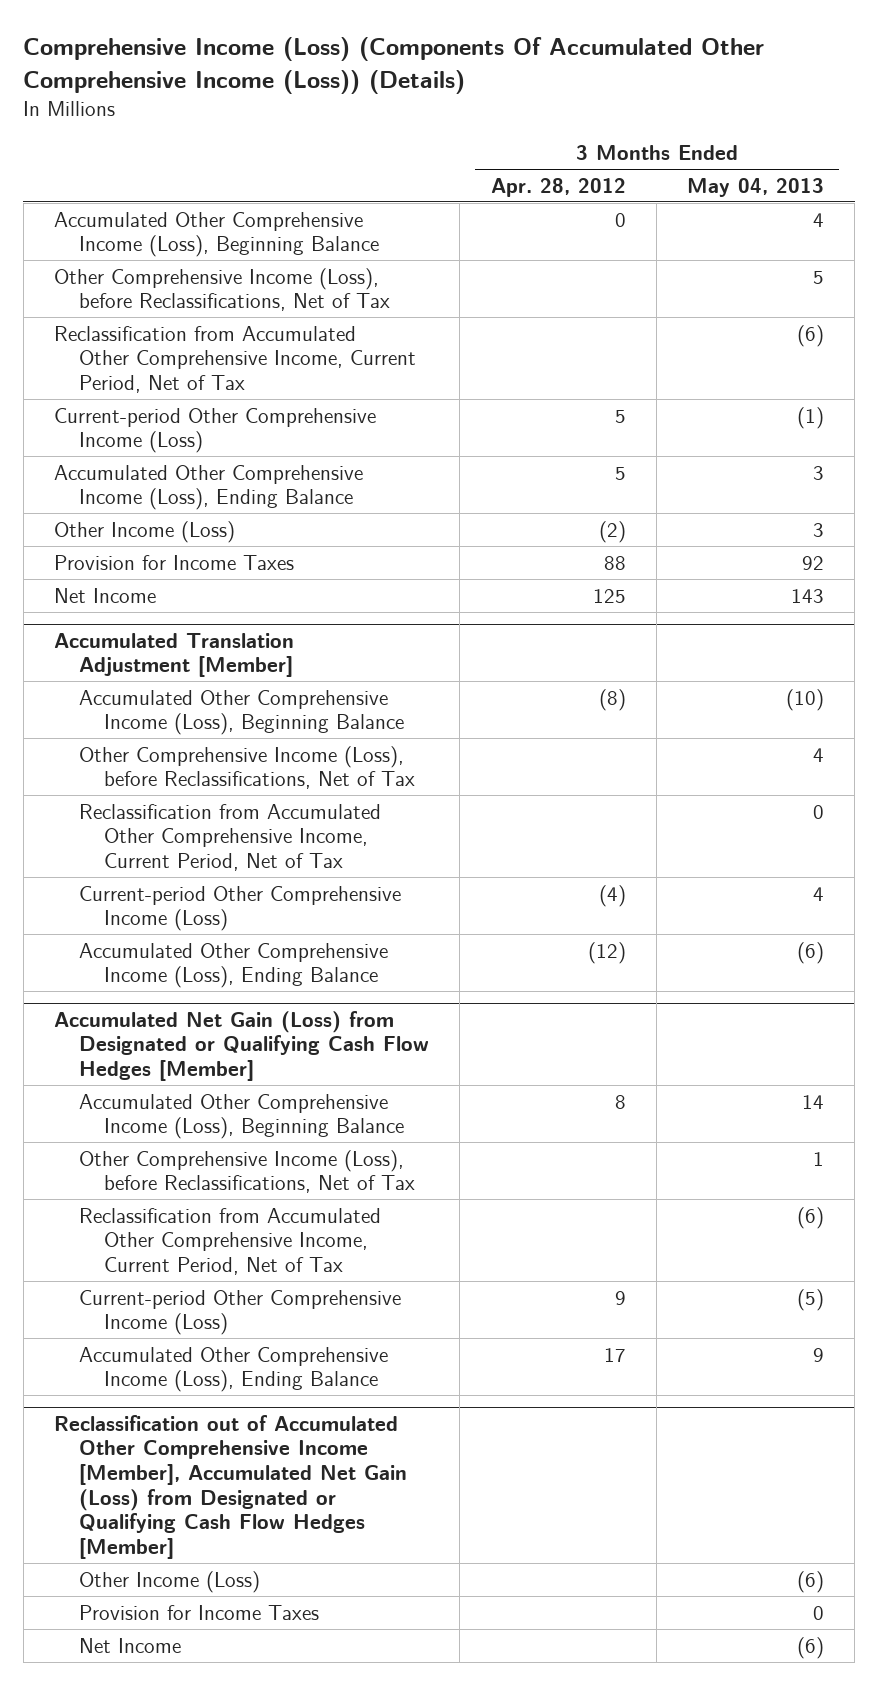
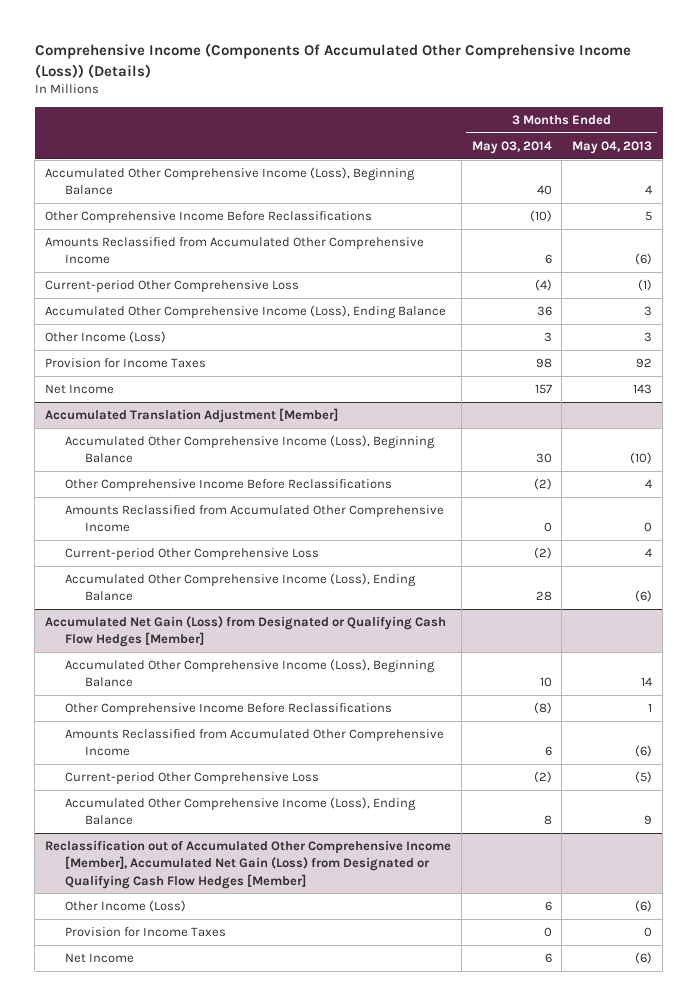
- Comprehensive Income (Loss) (Components Of Accumulated Other Comprehensive Income (Loss)) (Details)
+ Comprehensive Income (Components Of Accumulated Other Comprehensive Income (Loss)) (Details)
- | 3 Months Ended Apr. 28, 2012 | 3 Months Ended May 04, 2013
+ | 3 Months Ended May 03, 2014 | 3 Months Ended May 04, 2013
- Other Comprehensive Income (Loss), before Reclassifications, Net of Tax | | 5
- Reclassification from Accumulated Other Comprehensive Income, Current Period, Net of Tax | | (6)
- Current-period Other Comprehensive Income (Loss) | 5 | (1)
+ Other Comprehensive Income Before Reclassifications | (10) | 5
+ Amounts Reclassified from Accumulated Other Comprehensive Income | 6 | (6)
+ Current-period Other Comprehensive Loss | (4) | (1)
@ Accumulated Translation Adjustment [Member]
- Other Comprehensive Income (Loss), before Reclassifications, Net of Tax | | 4
- Reclassification from Accumulated Other Comprehensive Income, Current Period, Net of Tax | | 0
- Current-period Other Comprehensive Income (Loss) | (4) | 4
+ Other Comprehensive Income Before Reclassifications | (2) | 4
+ Amounts Reclassified from Accumulated Other Comprehensive Income | 0 | 0
+ Current-period Other Comprehensive Loss | (2) | 4
@ Accumulated Net Gain (Loss) from Designated or Qualifying Cash Flow Hedges [Member]
- Other Comprehensive Income (Loss), before Reclassifications, Net of Tax | | 1
- Reclassification from Accumulated Other Comprehensive Income, Current Period, Net of Tax | | (6)
- Current-period Other Comprehensive Income (Loss) | 9 | (5)
+ Other Comprehensive Income Before Reclassifications | (8) | 1
+ Amounts Reclassified from Accumulated Other Comprehensive Income | 6 | (6)
+ Current-period Other Comprehensive Loss | (2) | (5)

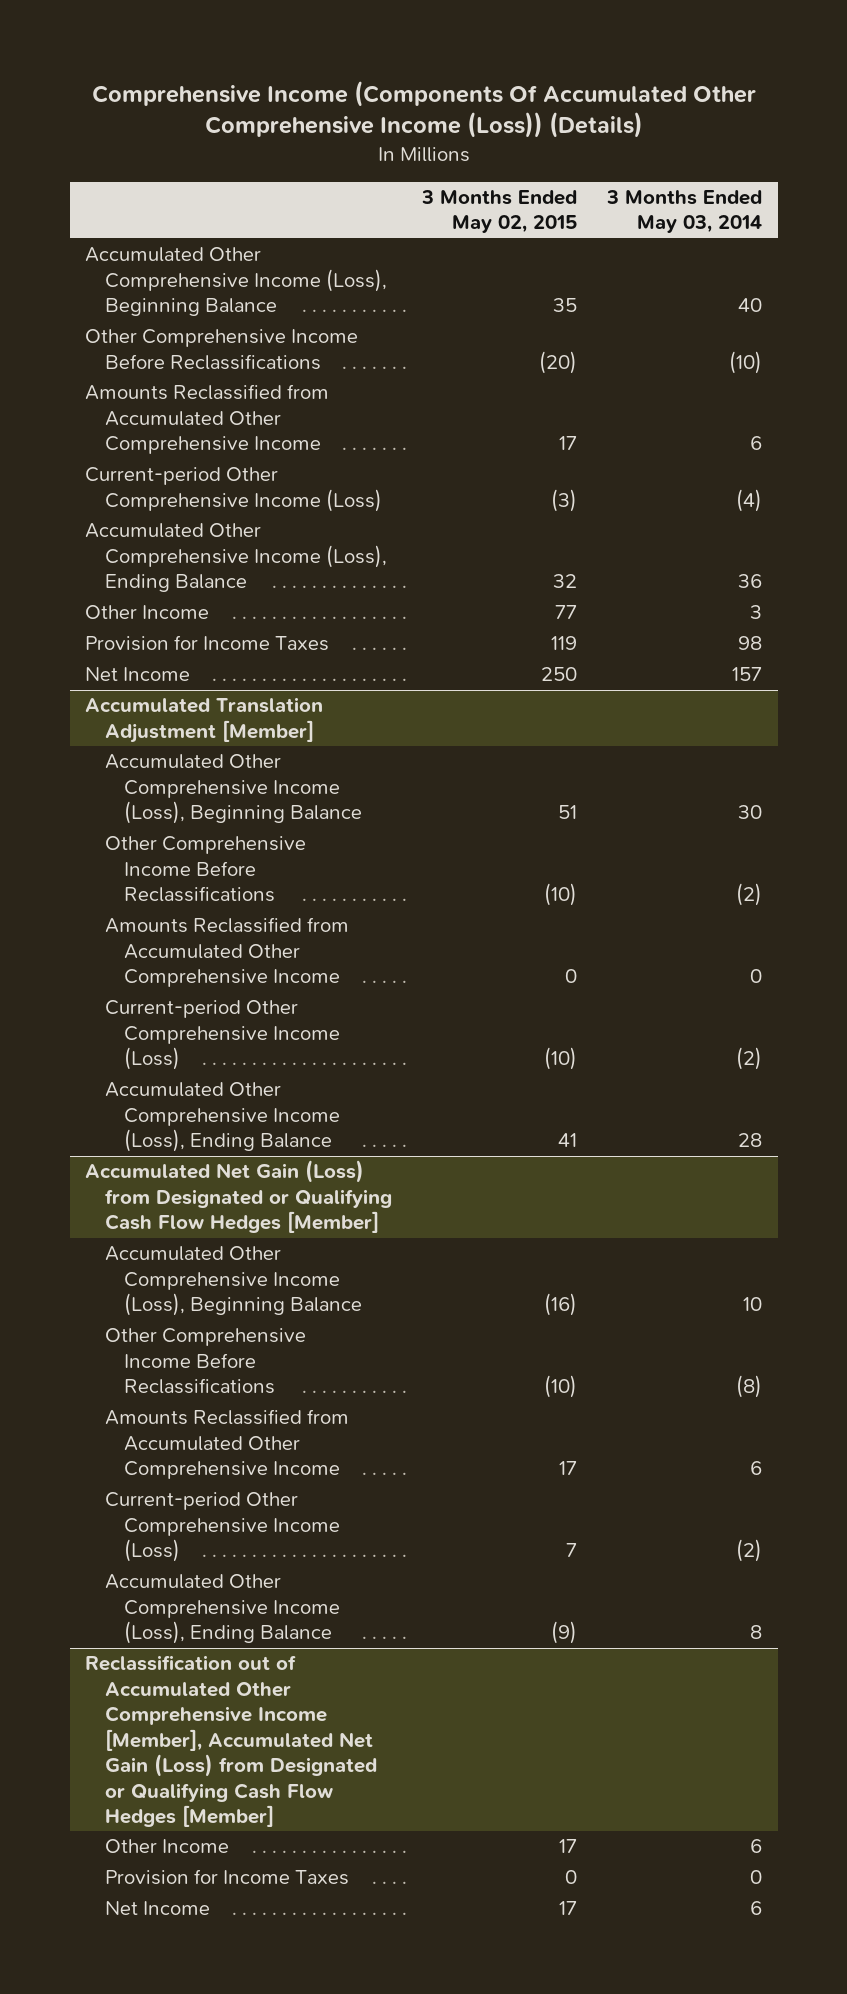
- | 3 Months Ended May 03, 2014 | 3 Months Ended May 04, 2013
+ | 3 Months Ended May 02, 2015 | 3 Months Ended May 03, 2014
- Current-period Other Comprehensive Loss | (4) | (1)
+ Current-period Other Comprehensive Income (Loss) | (3) | (4)
- Other Income (Loss) | 3 | 3
+ Other Income | 77 | 3
@ Accumulated Translation Adjustment [Member]
- Current-period Other Comprehensive Loss | (2) | 4
+ Current-period Other Comprehensive Income (Loss) | (10) | (2)
@ Accumulated Net Gain (Loss) from Designated or Qualifying Cash Flow Hedges [Member]
- Current-period Other Comprehensive Loss | (2) | (5)
+ Current-period Other Comprehensive Income (Loss) | 7 | (2)
@ Reclassification out of Accumulated Other Comprehensive Income [Member], Accumulated Net Gain (Loss) from Designated or Qualifying Cash Flow Hedges [Member]
- Other Income (Loss) | 6 | (6)
+ Other Income | 17 | 6

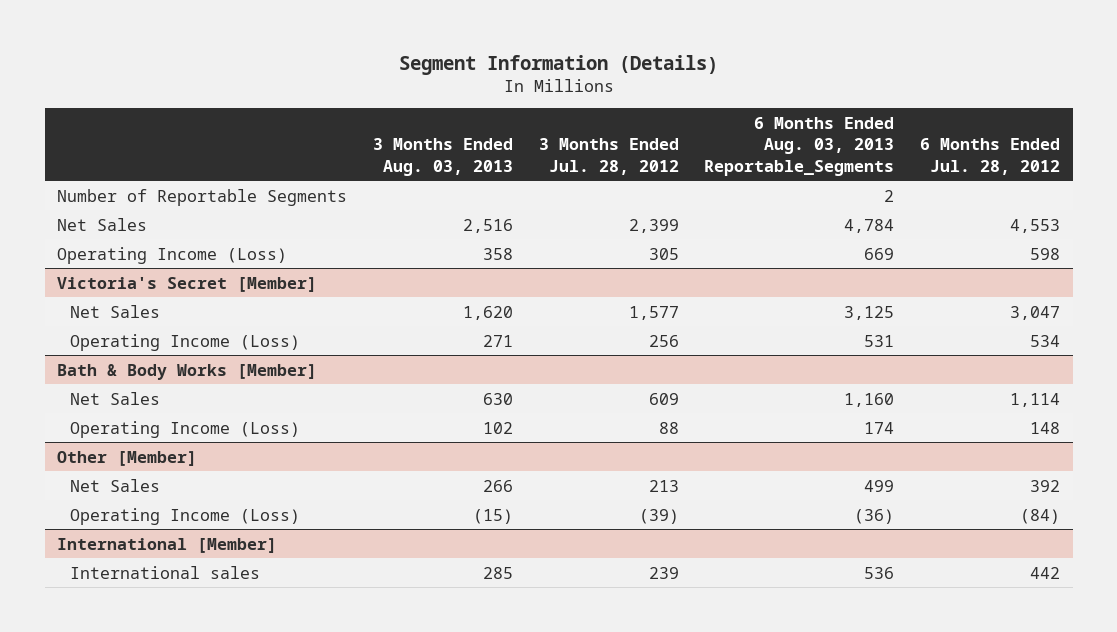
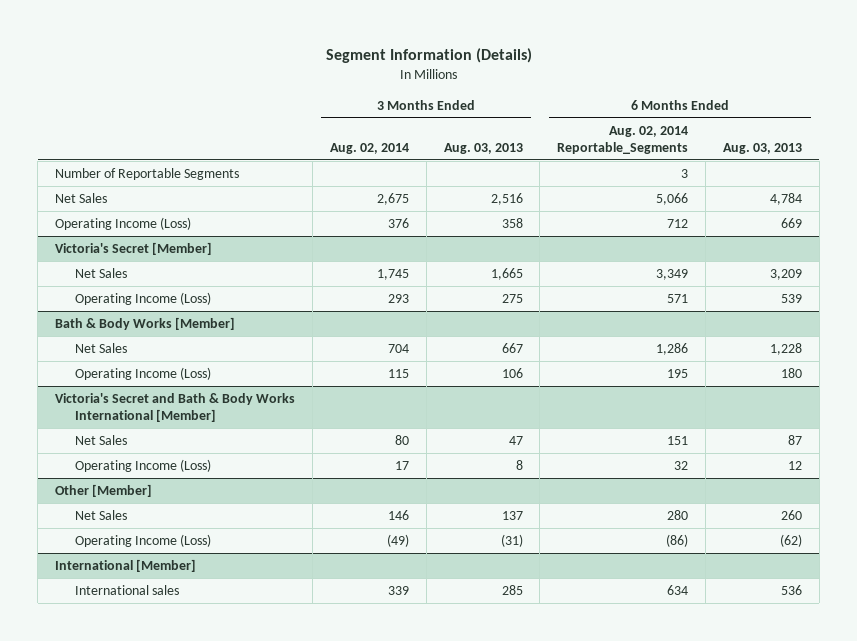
- | 3 Months Ended Aug. 03, 2013 | 3 Months Ended Jul. 28, 2012 | 6 Months Ended Aug. 03, 2013 Reportable_Segments | 6 Months Ended Jul. 28, 2012
+ | 3 Months Ended Aug. 02, 2014 | 3 Months Ended Aug. 03, 2013 | 6 Months Ended Aug. 02, 2014 Reportable_Segments | 6 Months Ended Aug. 03, 2013
@ Victoria's Secret [Member]
- Net Sales | 1,620 | 1,577 | 3,125 | 3,047
- Operating Income (Loss) | 271 | 256 | 531 | 534
+ Net Sales | 1,745 | 1,665 | 3,349 | 3,209
+ Operating Income (Loss) | 293 | 275 | 571 | 539
@ Bath & Body Works [Member]
- Net Sales | 630 | 609 | 1,160 | 1,114
- Operating Income (Loss) | 102 | 88 | 174 | 148
+ Net Sales | 704 | 667 | 1,286 | 1,228
+ Operating Income (Loss) | 115 | 106 | 195 | 180
+ Victoria's Secret and Bath & Body Works International [Member]
+ Net Sales | 80 | 47 | 151 | 87
+ Operating Income (Loss) | 17 | 8 | 32 | 12
@ Other [Member]
- Net Sales | 266 | 213 | 499 | 392
- Operating Income (Loss) | (15) | (39) | (36) | (84)
+ Net Sales | 146 | 137 | 280 | 260
+ Operating Income (Loss) | (49) | (31) | (86) | (62)

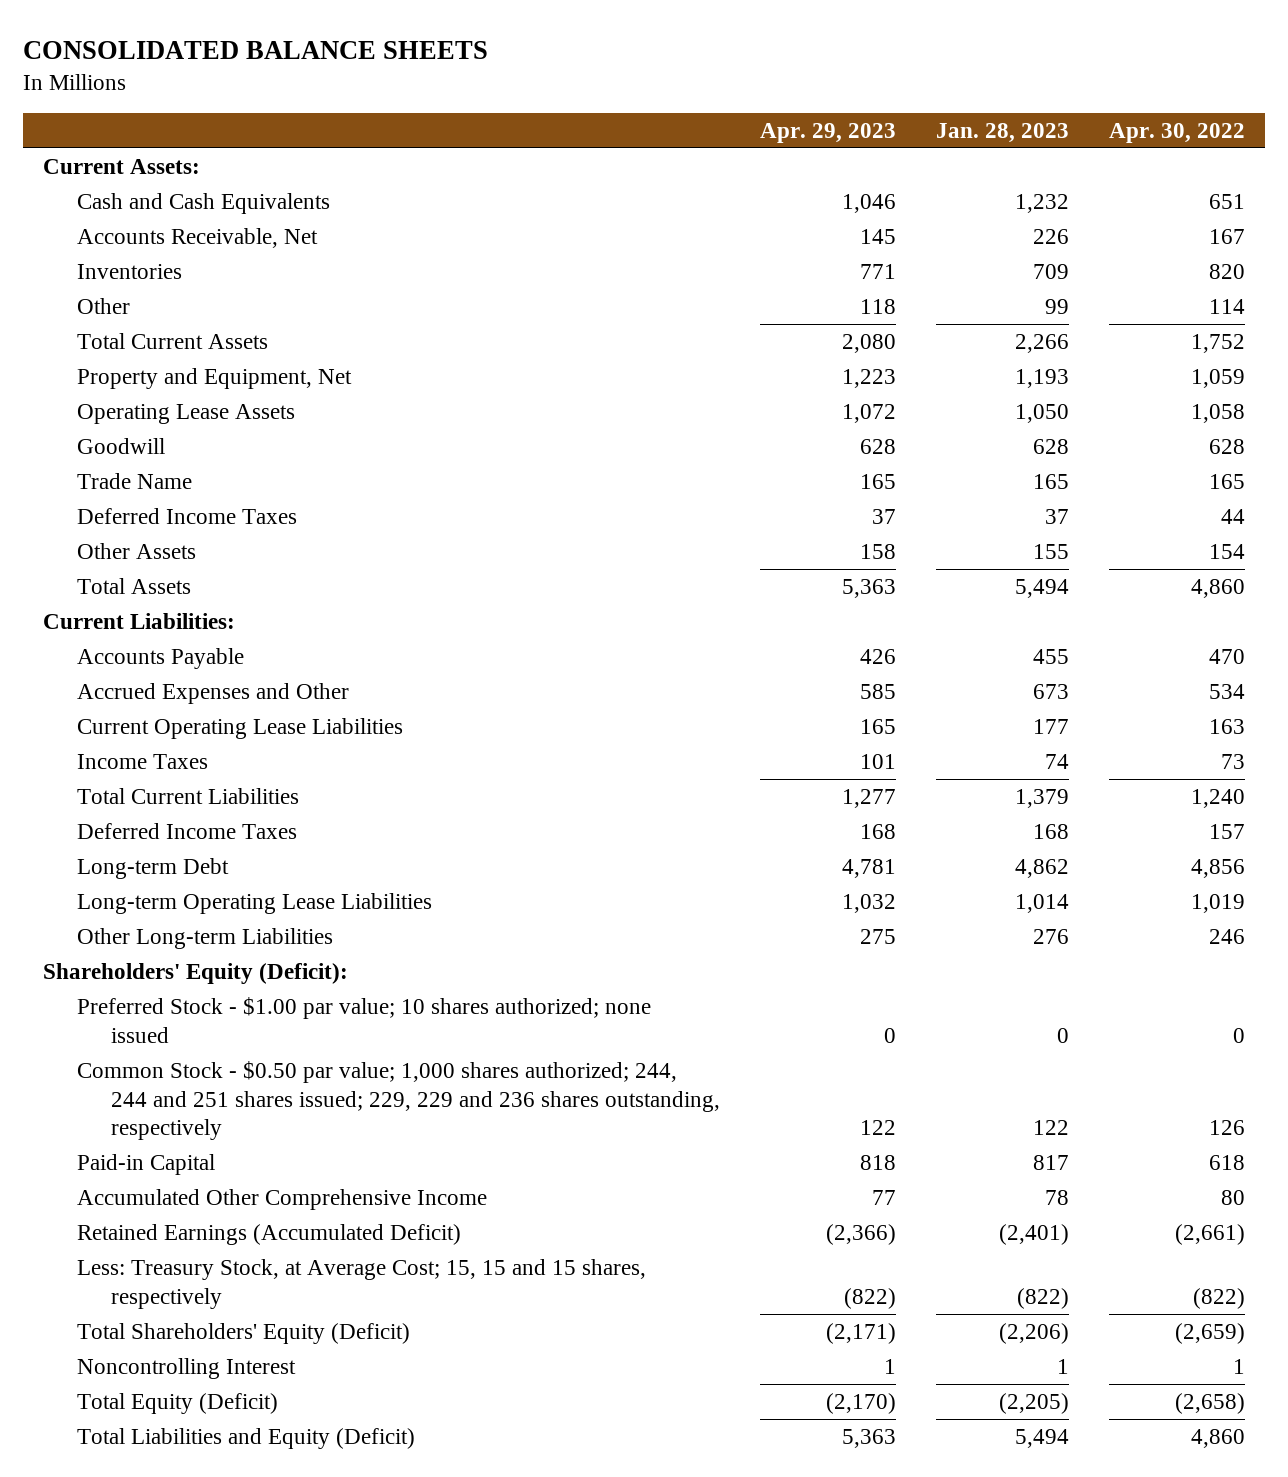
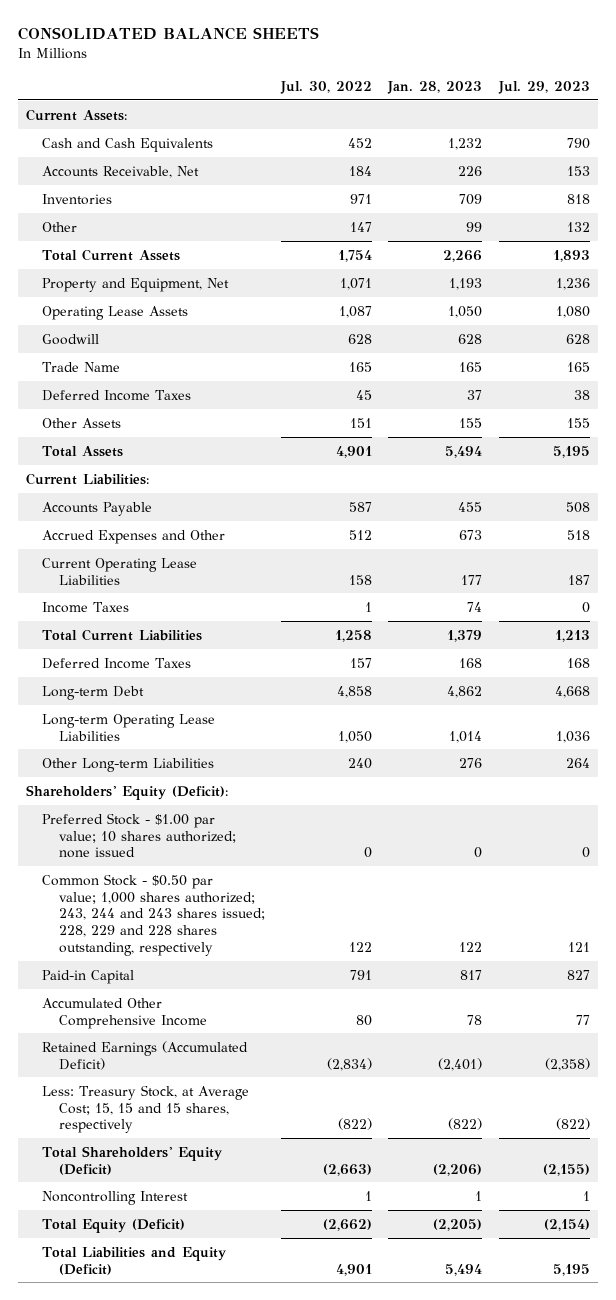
- | Apr. 29, 2023 | Jan. 28, 2023 | Apr. 30, 2022
+ | Jul. 30, 2022 | Jan. 28, 2023 | Jul. 29, 2023
- Common Stock - $0.50 par value; 1,000 shares authorized; 244, 244 and 251 shares issued; 229, 229 and 236 shares outstanding, respectively | 122 | 122 | 126
+ Common Stock - $0.50 par value; 1,000 shares authorized; 243, 244 and 243 shares issued; 228, 229 and 228 shares outstanding, respectively | 122 | 122 | 121

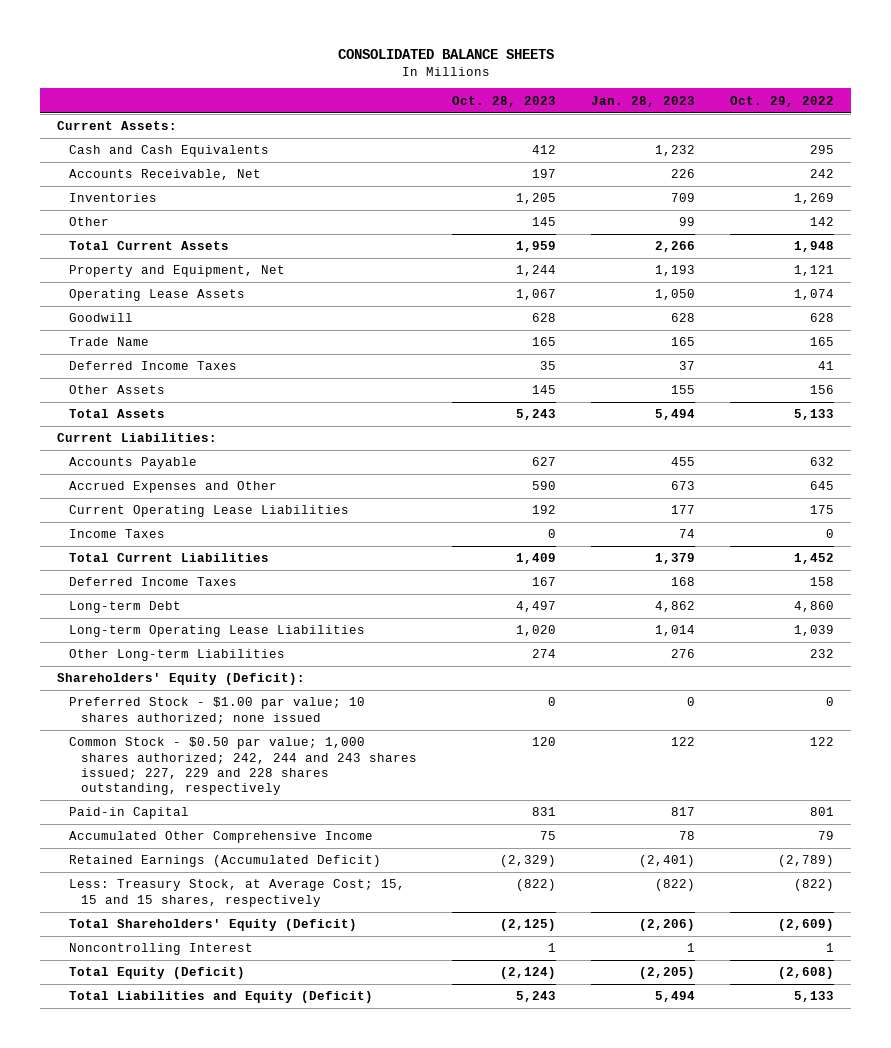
- | Jul. 30, 2022 | Jan. 28, 2023 | Jul. 29, 2023
+ | Oct. 28, 2023 | Jan. 28, 2023 | Oct. 29, 2022
- Common Stock - $0.50 par value; 1,000 shares authorized; 243, 244 and 243 shares issued; 228, 229 and 228 shares outstanding, respectively | 122 | 122 | 121
+ Common Stock - $0.50 par value; 1,000 shares authorized; 242, 244 and 243 shares issued; 227, 229 and 228 shares outstanding, respectively | 120 | 122 | 122

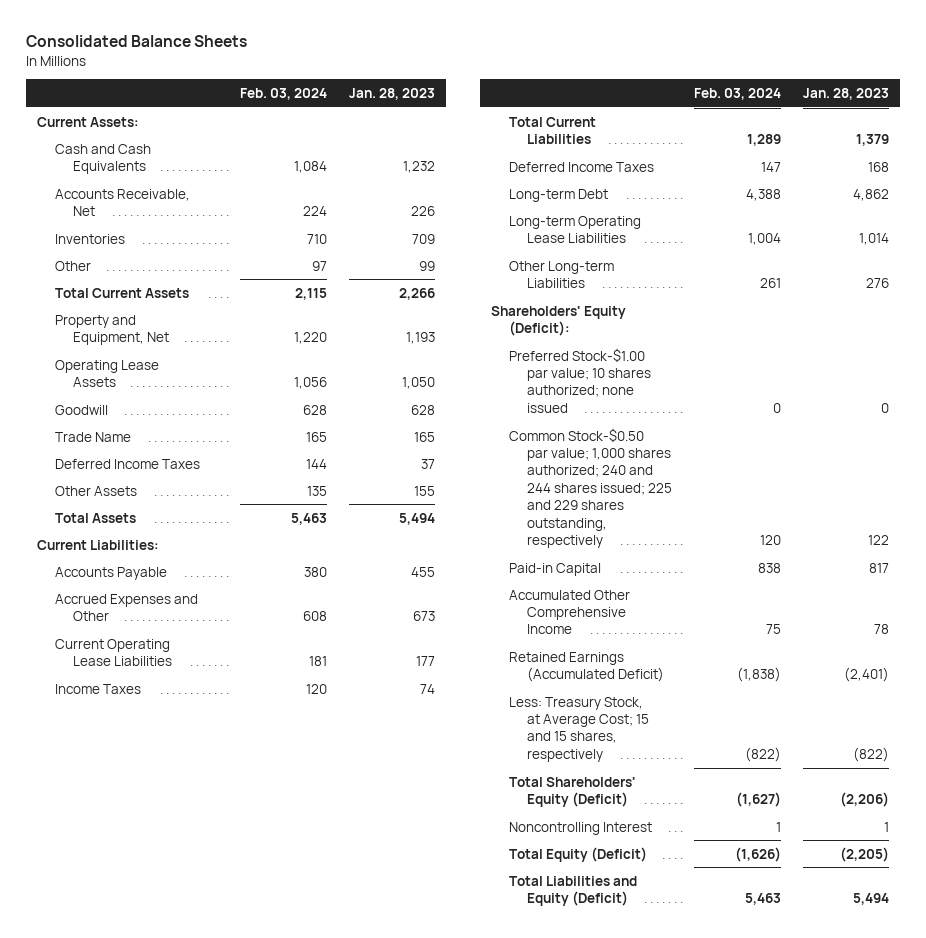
- CONSOLIDATED BALANCE SHEETS
+ Consolidated Balance Sheets
- | Oct. 28, 2023 | Jan. 28, 2023 | Oct. 29, 2022
+ | Feb. 03, 2024 | Jan. 28, 2023
- Preferred Stock - $1.00 par value; 10 shares authorized; none issued | 0 | 0 | 0
- Common Stock - $0.50 par value; 1,000 shares authorized; 242, 244 and 243 shares issued; 227, 229 and 228 shares outstanding, respectively | 120 | 122 | 122
+ Preferred Stock-$1.00 par value; 10 shares authorized; none issued | 0 | 0
+ Common Stock-$0.50 par value; 1,000 shares authorized; 240 and 244 shares issued; 225 and 229 shares outstanding, respectively | 120 | 122
- Less: Treasury Stock, at Average Cost; 15, 15 and 15 shares, respectively | (822) | (822) | (822)
+ Less: Treasury Stock, at Average Cost; 15 and 15 shares, respectively | (822) | (822)

